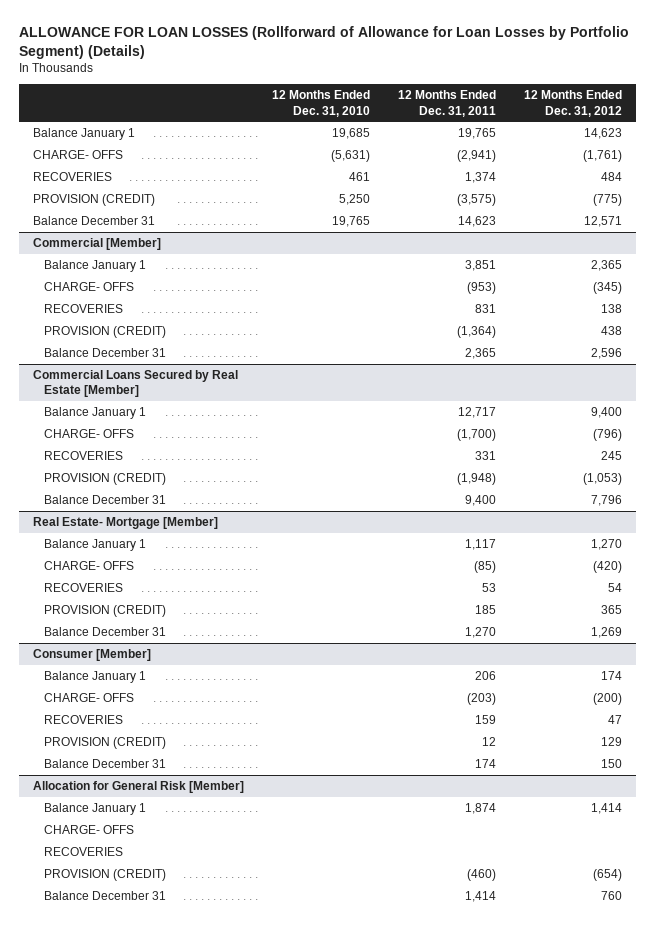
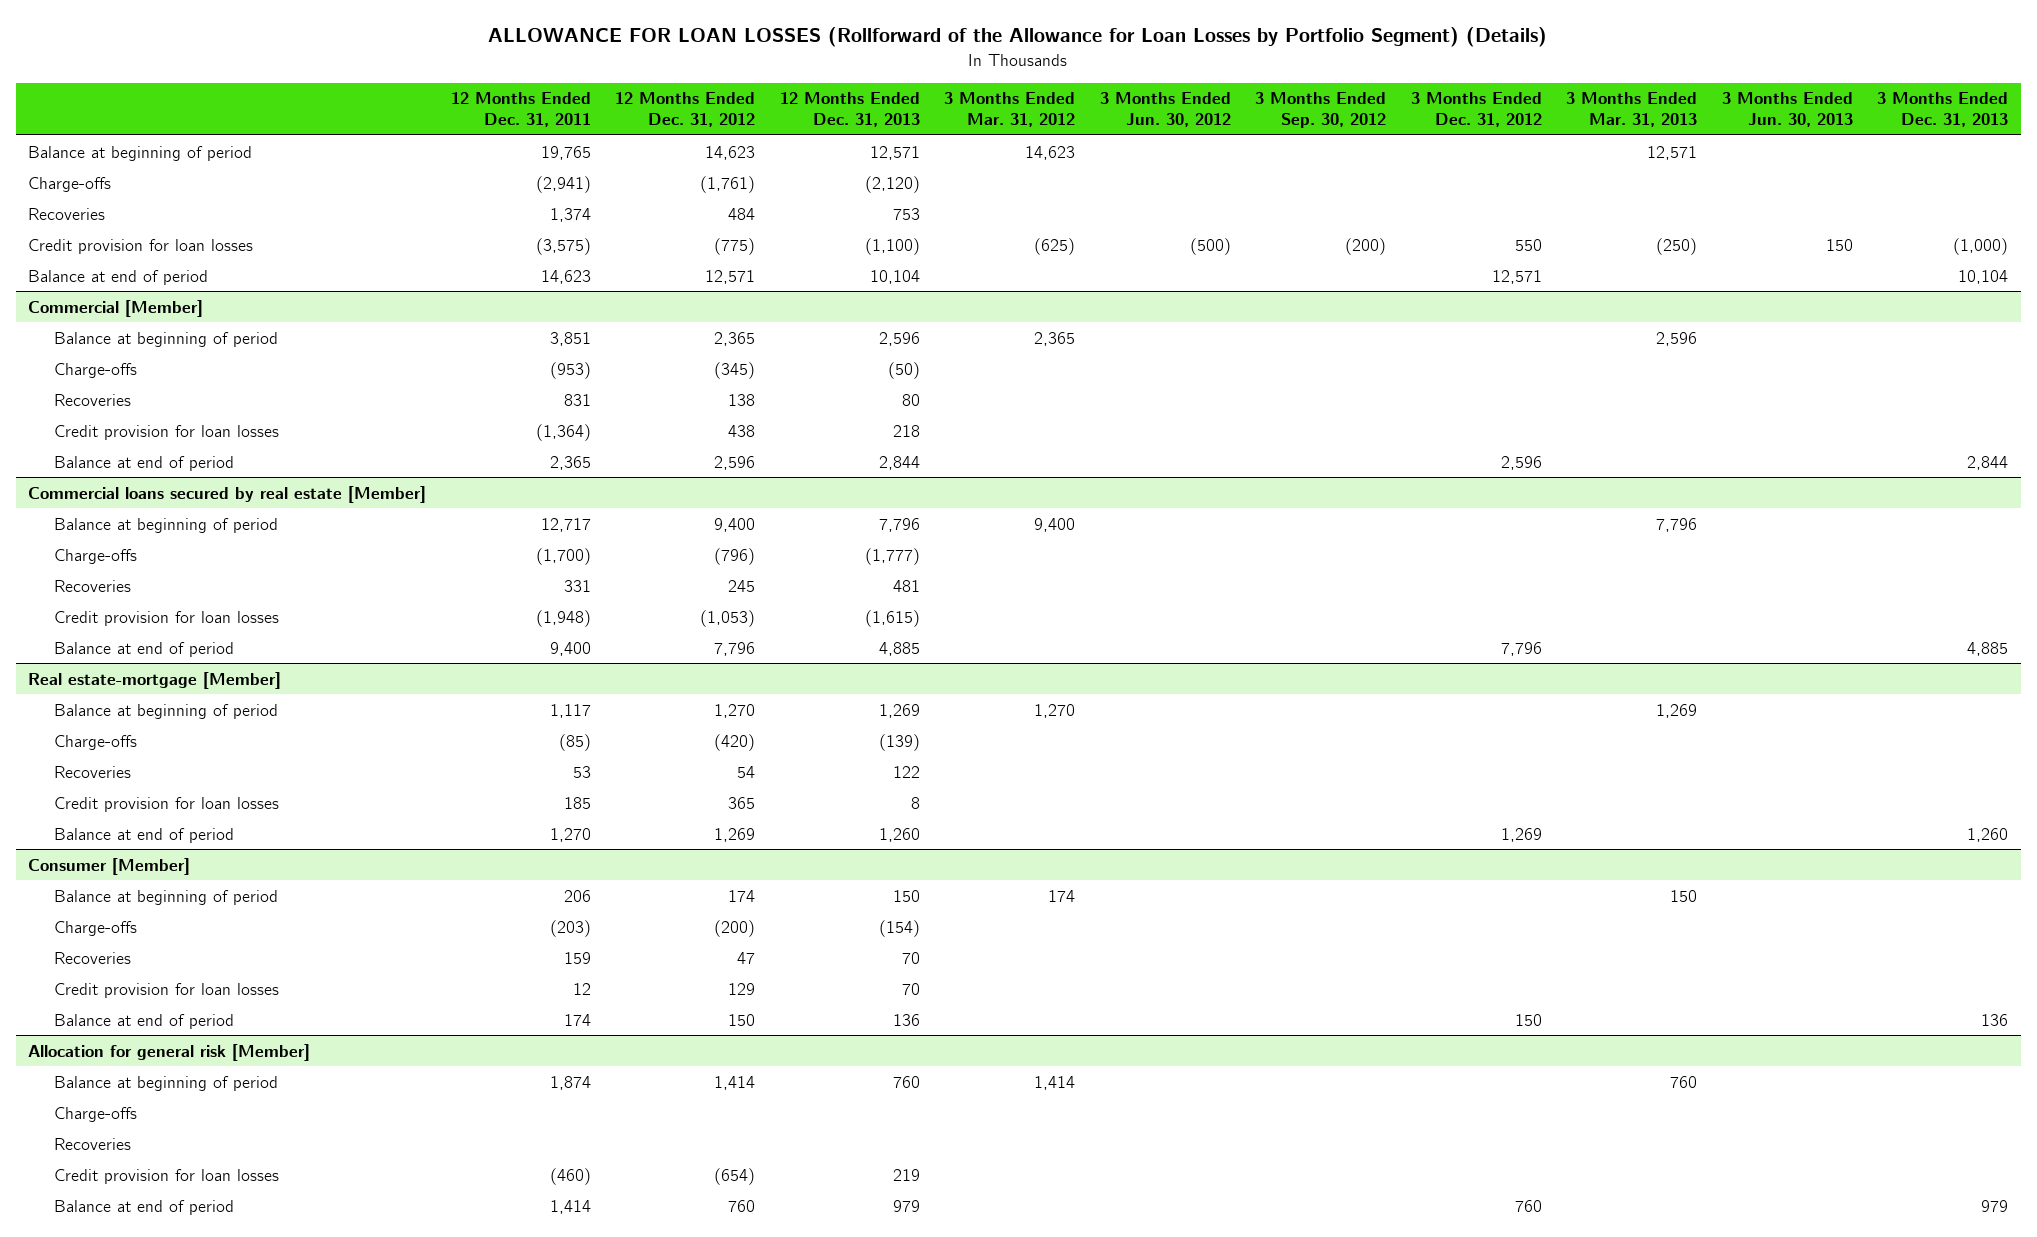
- ALLOWANCE FOR LOAN LOSSES (Rollforward of Allowance for Loan Losses by Portfolio Segment) (Details)
+ ALLOWANCE FOR LOAN LOSSES (Rollforward of the Allowance for Loan Losses by Portfolio Segment) (Details)
- | 12 Months Ended Dec. 31, 2010 | 12 Months Ended Dec. 31, 2011 | 12 Months Ended Dec. 31, 2012
+ | 12 Months Ended Dec. 31, 2011 | 12 Months Ended Dec. 31, 2012 | 12 Months Ended Dec. 31, 2013 | 3 Months Ended Mar. 31, 2012 | 3 Months Ended Jun. 30, 2012 | 3 Months Ended Sep. 30, 2012 | 3 Months Ended Dec. 31, 2012 | 3 Months Ended Mar. 31, 2013 | 3 Months Ended Jun. 30, 2013 | 3 Months Ended Dec. 31, 2013
- Balance January 1 | 19,685 | 19,765 | 14,623
- CHARGE- OFFS | (5,631) | (2,941) | (1,761)
- RECOVERIES | 461 | 1,374 | 484
- PROVISION (CREDIT) | 5,250 | (3,575) | (775)
- Balance December 31 | 19,765 | 14,623 | 12,571
+ Balance at beginning of period | 19,765 | 14,623 | 12,571 | 14,623 | | | | 12,571 | |
+ Charge-offs | (2,941) | (1,761) | (2,120) | | | | | | |
+ Recoveries | 1,374 | 484 | 753 | | | | | | |
+ Credit provision for loan losses | (3,575) | (775) | (1,100) | (625) | (500) | (200) | 550 | (250) | 150 | (1,000)
+ Balance at end of period | 14,623 | 12,571 | 10,104 | | | | 12,571 | | | 10,104
@ Commercial [Member]
- Balance January 1 | | 3,851 | 2,365
- CHARGE- OFFS | | (953) | (345)
- RECOVERIES | | 831 | 138
- PROVISION (CREDIT) | | (1,364) | 438
- Balance December 31 | | 2,365 | 2,596
- Commercial Loans Secured by Real Estate [Member]
- Balance January 1 | | 12,717 | 9,400
- CHARGE- OFFS | | (1,700) | (796)
- RECOVERIES | | 331 | 245
- PROVISION (CREDIT) | | (1,948) | (1,053)
- Balance December 31 | | 9,400 | 7,796
- Real Estate- Mortgage [Member]
- Balance January 1 | | 1,117 | 1,270
- CHARGE- OFFS | | (85) | (420)
- RECOVERIES | | 53 | 54
- PROVISION (CREDIT) | | 185 | 365
- Balance December 31 | | 1,270 | 1,269
@ Commercial [Member]
+ Balance at beginning of period | 3,851 | 2,365 | 2,596 | 2,365 | | | | 2,596 | |
+ Charge-offs | (953) | (345) | (50) | | | | | | |
+ Recoveries | 831 | 138 | 80 | | | | | | |
+ Credit provision for loan losses | (1,364) | 438 | 218 | | | | | | |
+ Balance at end of period | 2,365 | 2,596 | 2,844 | | | | 2,596 | | | 2,844
+ Commercial loans secured by real estate [Member]
+ Balance at beginning of period | 12,717 | 9,400 | 7,796 | 9,400 | | | | 7,796 | |
+ Charge-offs | (1,700) | (796) | (1,777) | | | | | | |
+ Recoveries | 331 | 245 | 481 | | | | | | |
+ Credit provision for loan losses | (1,948) | (1,053) | (1,615) | | | | | | |
+ Balance at end of period | 9,400 | 7,796 | 4,885 | | | | 7,796 | | | 4,885
+ Real estate-mortgage [Member]
+ Balance at beginning of period | 1,117 | 1,270 | 1,269 | 1,270 | | | | 1,269 | |
+ Charge-offs | (85) | (420) | (139) | | | | | | |
+ Recoveries | 53 | 54 | 122 | | | | | | |
+ Credit provision for loan losses | 185 | 365 | 8 | | | | | | |
+ Balance at end of period | 1,270 | 1,269 | 1,260 | | | | 1,269 | | | 1,260
@ Consumer [Member]
- Balance January 1 | | 206 | 174
- CHARGE- OFFS | | (203) | (200)
- RECOVERIES | | 159 | 47
- PROVISION (CREDIT) | | 12 | 129
- Balance December 31 | | 174 | 150
- Allocation for General Risk [Member]
- Balance January 1 | | 1,874 | 1,414
- CHARGE- OFFS
- RECOVERIES
- PROVISION (CREDIT) | | (460) | (654)
- Balance December 31 | | 1,414 | 760
@ Consumer [Member]
+ Balance at beginning of period | 206 | 174 | 150 | 174 | | | | 150 | |
+ Charge-offs | (203) | (200) | (154) | | | | | | |
+ Recoveries | 159 | 47 | 70 | | | | | | |
+ Credit provision for loan losses | 12 | 129 | 70 | | | | | | |
+ Balance at end of period | 174 | 150 | 136 | | | | 150 | | | 136
+ Allocation for general risk [Member]
+ Balance at beginning of period | 1,874 | 1,414 | 760 | 1,414 | | | | 760 | |
+ Charge-offs
+ Recoveries
+ Credit provision for loan losses | (460) | (654) | 219 | | | | | | |
+ Balance at end of period | 1,414 | 760 | 979 | | | | 760 | | | 979

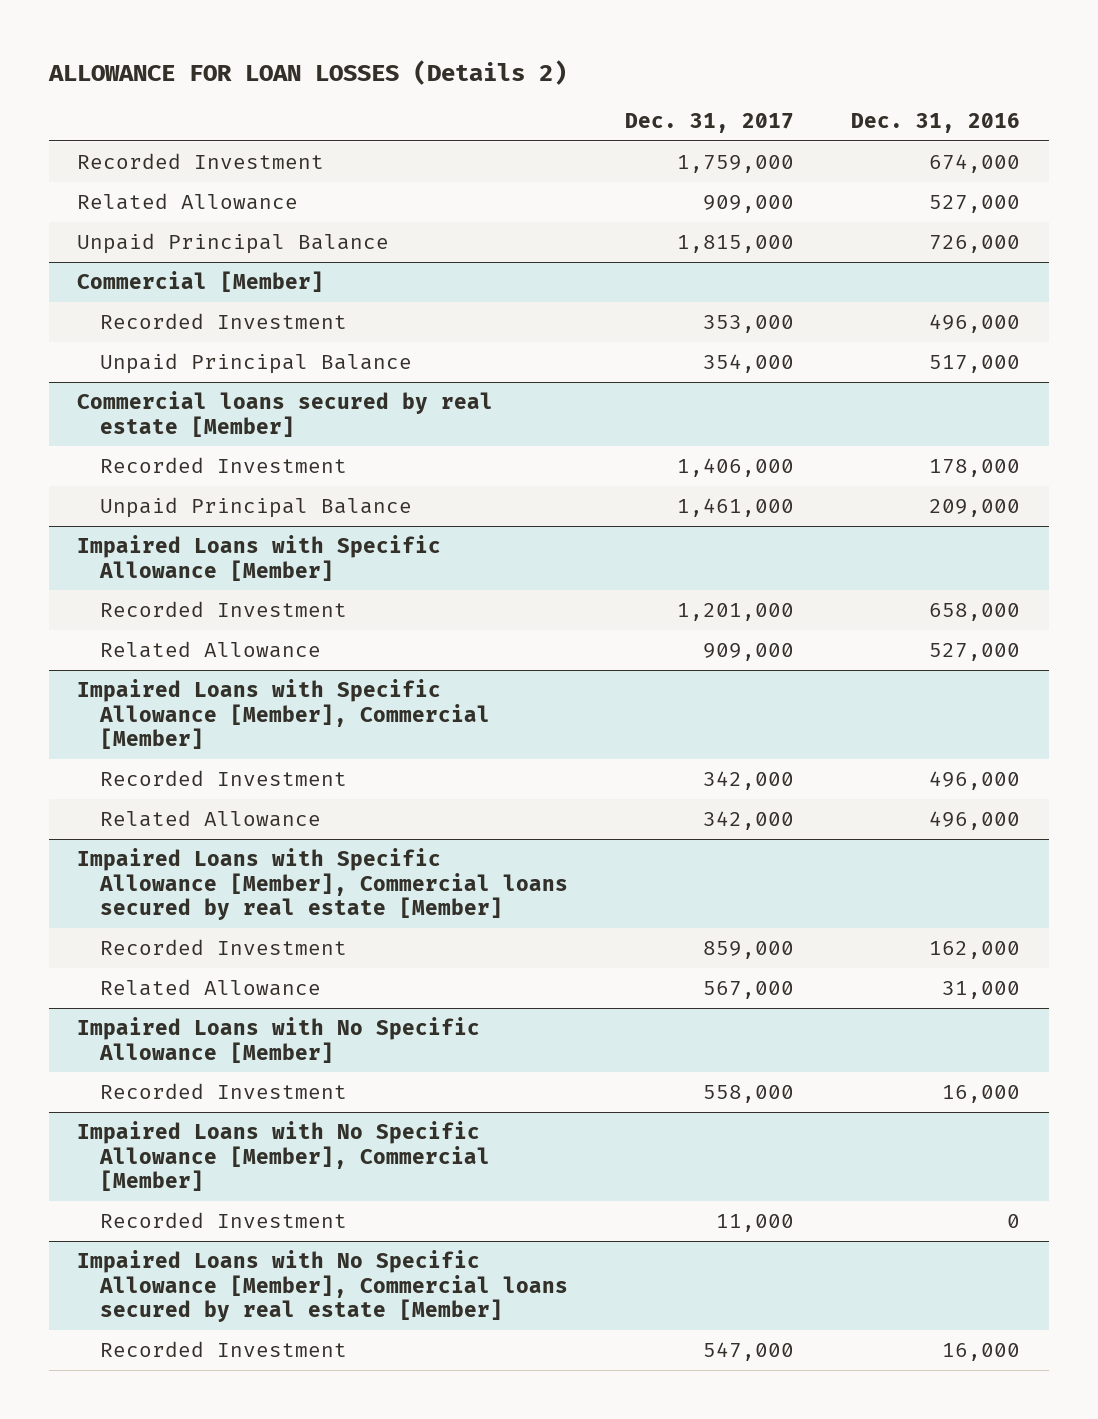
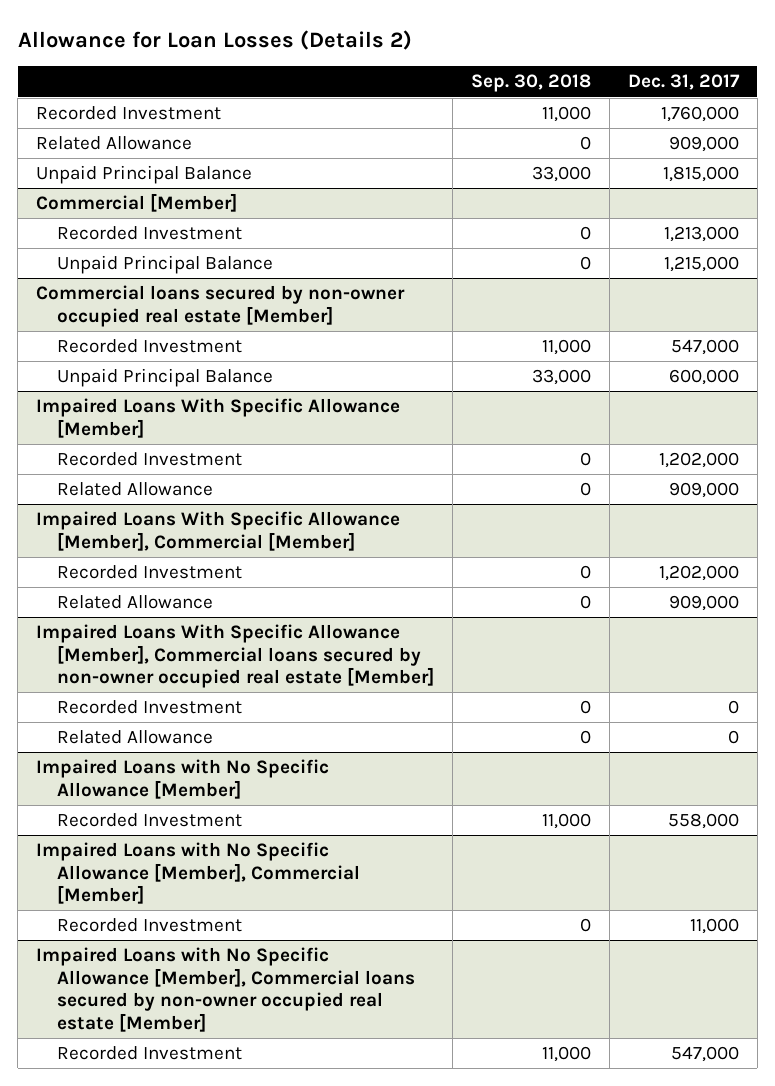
- ALLOWANCE FOR LOAN LOSSES (Details 2)
+ Allowance for Loan Losses (Details 2)
- | Dec. 31, 2017 | Dec. 31, 2016
+ | Sep. 30, 2018 | Dec. 31, 2017
- Recorded Investment | 1,759,000 | 674,000
+ Recorded Investment | 11,000 | 1,760,000
@ Commercial [Member]
- Recorded Investment | 353,000 | 496,000
- Unpaid Principal Balance | 354,000 | 517,000
- Commercial loans secured by real estate [Member]
- Recorded Investment | 1,406,000 | 178,000
- Unpaid Principal Balance | 1,461,000 | 209,000
- Impaired Loans with Specific Allowance [Member]
- Recorded Investment | 1,201,000 | 658,000
@ Commercial [Member]
+ Recorded Investment | 0 | 1,213,000
+ Unpaid Principal Balance | 0 | 1,215,000
+ Commercial loans secured by non-owner occupied real estate [Member]
+ Recorded Investment | 11,000 | 547,000
+ Unpaid Principal Balance | 33,000 | 600,000
+ Impaired Loans With Specific Allowance [Member]
+ Recorded Investment | 0 | 1,202,000
- Impaired Loans with Specific Allowance [Member], Commercial [Member]
- Recorded Investment | 342,000 | 496,000
- Related Allowance | 342,000 | 496,000
- Impaired Loans with Specific Allowance [Member], Commercial loans secured by real estate [Member]
- Recorded Investment | 859,000 | 162,000
- Related Allowance | 567,000 | 31,000
+ Impaired Loans With Specific Allowance [Member], Commercial [Member]
+ Recorded Investment | 0 | 1,202,000
+ Related Allowance | 0 | 909,000
+ Impaired Loans With Specific Allowance [Member], Commercial loans secured by non-owner occupied real estate [Member]
+ Recorded Investment | 0 | 0
+ Related Allowance | 0 | 0
- Impaired Loans with No Specific Allowance [Member], Commercial loans secured by real estate [Member]
+ Impaired Loans with No Specific Allowance [Member], Commercial loans secured by non-owner occupied real estate [Member]

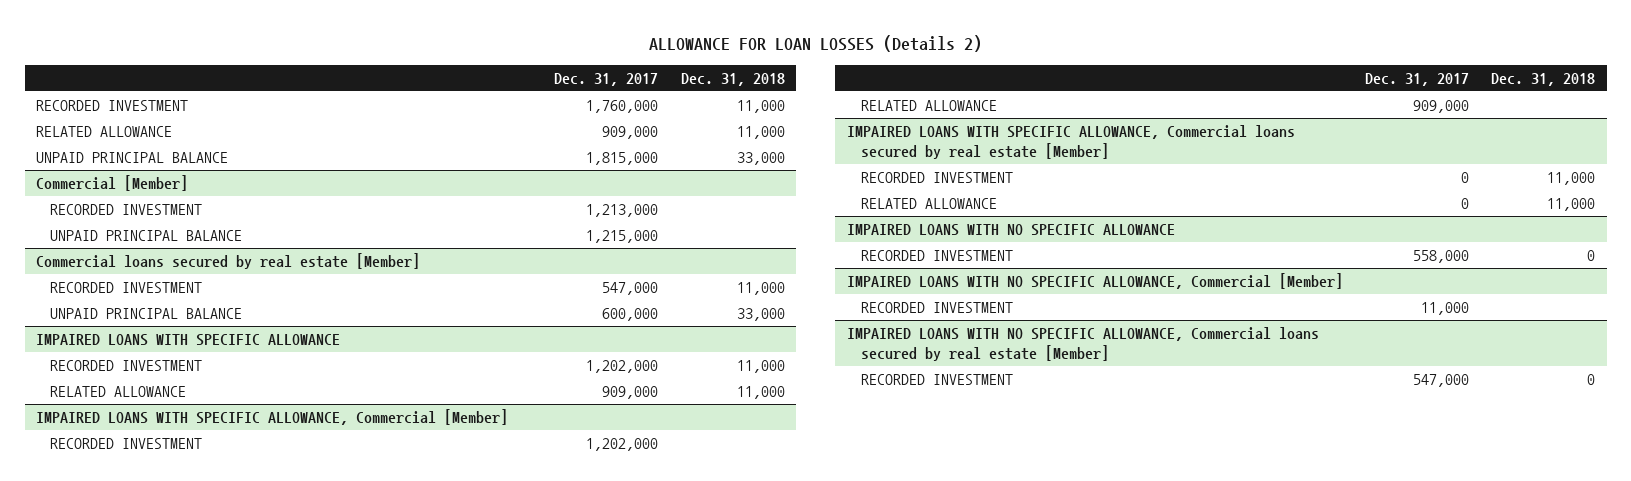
- Allowance for Loan Losses (Details 2)
+ ALLOWANCE FOR LOAN LOSSES (Details 2)
- | Sep. 30, 2018 | Dec. 31, 2017
+ | Dec. 31, 2017 | Dec. 31, 2018
- Recorded Investment | 11,000 | 1,760,000
- Related Allowance | 0 | 909,000
- Unpaid Principal Balance | 33,000 | 1,815,000
+ RECORDED INVESTMENT | 1,760,000 | 11,000
+ RELATED ALLOWANCE | 909,000 | 11,000
+ UNPAID PRINCIPAL BALANCE | 1,815,000 | 33,000
@ Commercial [Member]
- Recorded Investment | 0 | 1,213,000
- Unpaid Principal Balance | 0 | 1,215,000
- Commercial loans secured by non-owner occupied real estate [Member]
- Recorded Investment | 11,000 | 547,000
- Unpaid Principal Balance | 33,000 | 600,000
- Impaired Loans With Specific Allowance [Member]
- Recorded Investment | 0 | 1,202,000
- Related Allowance | 0 | 909,000
- Impaired Loans With Specific Allowance [Member], Commercial [Member]
- Recorded Investment | 0 | 1,202,000
- Related Allowance | 0 | 909,000
- Impaired Loans With Specific Allowance [Member], Commercial loans secured by non-owner occupied real estate [Member]
- Recorded Investment | 0 | 0
- Related Allowance | 0 | 0
- Impaired Loans with No Specific Allowance [Member]
- Recorded Investment | 11,000 | 558,000
- Impaired Loans with No Specific Allowance [Member], Commercial [Member]
- Recorded Investment | 0 | 11,000
- Impaired Loans with No Specific Allowance [Member], Commercial loans secured by non-owner occupied real estate [Member]
- Recorded Investment | 11,000 | 547,000
@ Commercial [Member]
+ RECORDED INVESTMENT | 1,213,000 |
+ UNPAID PRINCIPAL BALANCE | 1,215,000 |
+ Commercial loans secured by real estate [Member]
+ RECORDED INVESTMENT | 547,000 | 11,000
+ UNPAID PRINCIPAL BALANCE | 600,000 | 33,000
+ IMPAIRED LOANS WITH SPECIFIC ALLOWANCE
+ RECORDED INVESTMENT | 1,202,000 | 11,000
+ RELATED ALLOWANCE | 909,000 | 11,000
+ IMPAIRED LOANS WITH SPECIFIC ALLOWANCE, Commercial [Member]
+ RECORDED INVESTMENT | 1,202,000 |
+ RELATED ALLOWANCE | 909,000 |
+ IMPAIRED LOANS WITH SPECIFIC ALLOWANCE, Commercial loans secured by real estate [Member]
+ RECORDED INVESTMENT | 0 | 11,000
+ RELATED ALLOWANCE | 0 | 11,000
+ IMPAIRED LOANS WITH NO SPECIFIC ALLOWANCE
+ RECORDED INVESTMENT | 558,000 | 0
+ IMPAIRED LOANS WITH NO SPECIFIC ALLOWANCE, Commercial [Member]
+ RECORDED INVESTMENT | 11,000 |
+ IMPAIRED LOANS WITH NO SPECIFIC ALLOWANCE, Commercial loans secured by real estate [Member]
+ RECORDED INVESTMENT | 547,000 | 0

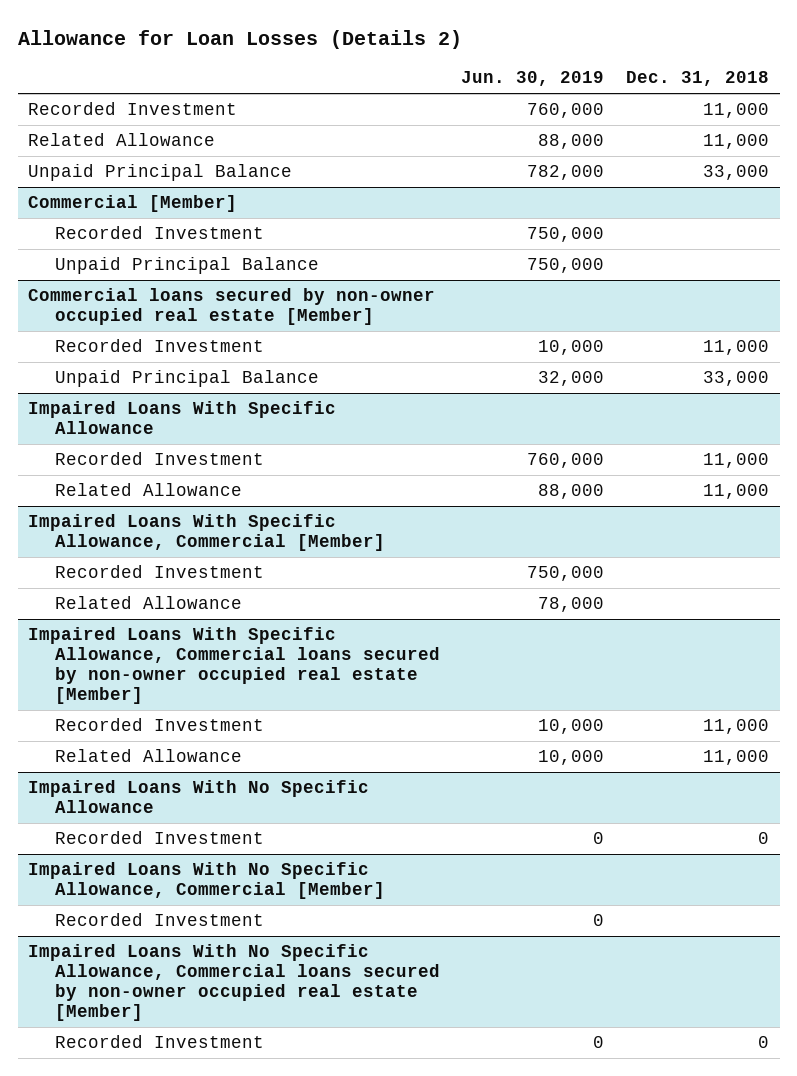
- ALLOWANCE FOR LOAN LOSSES (Details 2)
+ Allowance for Loan Losses (Details 2)
- | Dec. 31, 2017 | Dec. 31, 2018
+ | Jun. 30, 2019 | Dec. 31, 2018
- RECORDED INVESTMENT | 1,760,000 | 11,000
- RELATED ALLOWANCE | 909,000 | 11,000
- UNPAID PRINCIPAL BALANCE | 1,815,000 | 33,000
+ Recorded Investment | 760,000 | 11,000
+ Related Allowance | 88,000 | 11,000
+ Unpaid Principal Balance | 782,000 | 33,000
@ Commercial [Member]
- RECORDED INVESTMENT | 1,213,000 |
- UNPAID PRINCIPAL BALANCE | 1,215,000 |
- Commercial loans secured by real estate [Member]
- RECORDED INVESTMENT | 547,000 | 11,000
- UNPAID PRINCIPAL BALANCE | 600,000 | 33,000
- IMPAIRED LOANS WITH SPECIFIC ALLOWANCE
- RECORDED INVESTMENT | 1,202,000 | 11,000
- RELATED ALLOWANCE | 909,000 | 11,000
- IMPAIRED LOANS WITH SPECIFIC ALLOWANCE, Commercial [Member]
- RECORDED INVESTMENT | 1,202,000 |
- RELATED ALLOWANCE | 909,000 |
- IMPAIRED LOANS WITH SPECIFIC ALLOWANCE, Commercial loans secured by real estate [Member]
- RECORDED INVESTMENT | 0 | 11,000
- RELATED ALLOWANCE | 0 | 11,000
- IMPAIRED LOANS WITH NO SPECIFIC ALLOWANCE
- RECORDED INVESTMENT | 558,000 | 0
- IMPAIRED LOANS WITH NO SPECIFIC ALLOWANCE, Commercial [Member]
- RECORDED INVESTMENT | 11,000 |
- IMPAIRED LOANS WITH NO SPECIFIC ALLOWANCE, Commercial loans secured by real estate [Member]
- RECORDED INVESTMENT | 547,000 | 0
@ Commercial [Member]
+ Recorded Investment | 750,000 |
+ Unpaid Principal Balance | 750,000 |
+ Commercial loans secured by non-owner occupied real estate [Member]
+ Recorded Investment | 10,000 | 11,000
+ Unpaid Principal Balance | 32,000 | 33,000
+ Impaired Loans With Specific Allowance
+ Recorded Investment | 760,000 | 11,000
+ Related Allowance | 88,000 | 11,000
+ Impaired Loans With Specific Allowance, Commercial [Member]
+ Recorded Investment | 750,000 |
+ Related Allowance | 78,000 |
+ Impaired Loans With Specific Allowance, Commercial loans secured by non-owner occupied real estate [Member]
+ Recorded Investment | 10,000 | 11,000
+ Related Allowance | 10,000 | 11,000
+ Impaired Loans With No Specific Allowance
+ Recorded Investment | 0 | 0
+ Impaired Loans With No Specific Allowance, Commercial [Member]
+ Recorded Investment | 0 |
+ Impaired Loans With No Specific Allowance, Commercial loans secured by non-owner occupied real estate [Member]
+ Recorded Investment | 0 | 0

